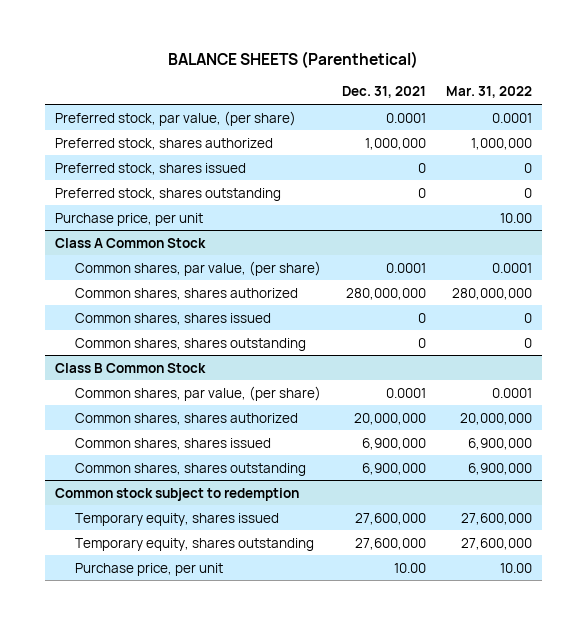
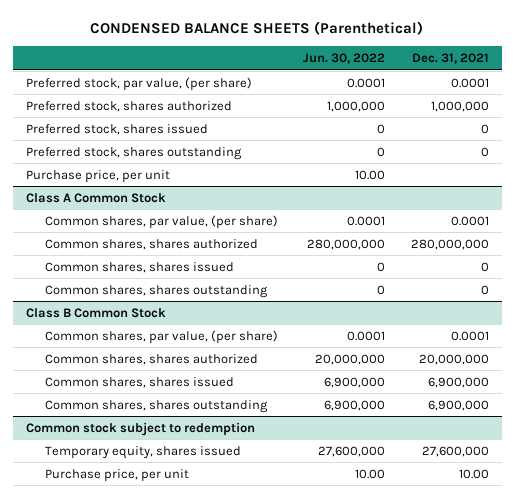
- BALANCE SHEETS (Parenthetical)
+ CONDENSED BALANCE SHEETS (Parenthetical)
- | Dec. 31, 2021 | Mar. 31, 2022
+ | Jun. 30, 2022 | Dec. 31, 2021
@ Common stock subject to redemption
- Temporary equity, shares outstanding | 27,600,000 | 27,600,000

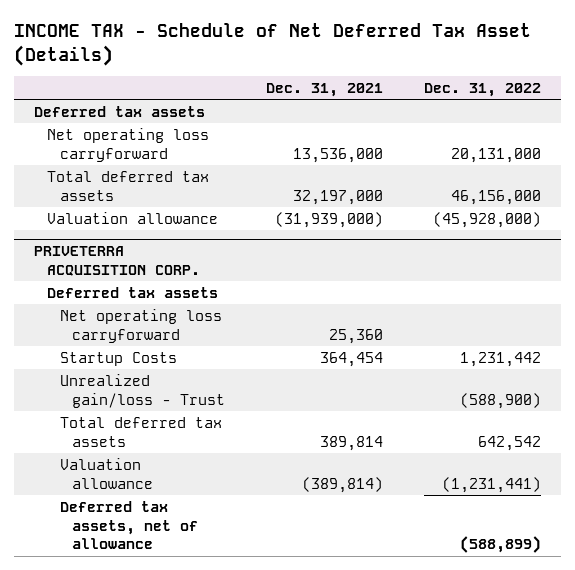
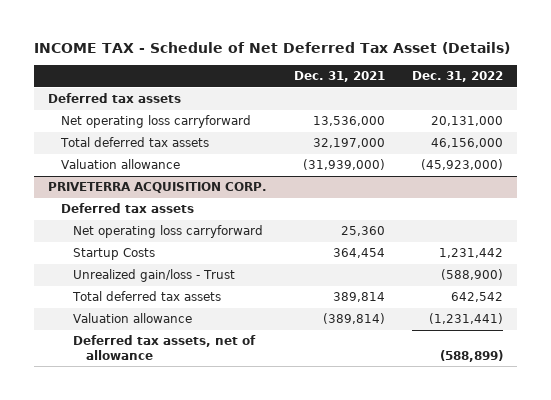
- Valuation allowance | (31,939,000) | (45,928,000)
+ Valuation allowance | (31,939,000) | (45,923,000)

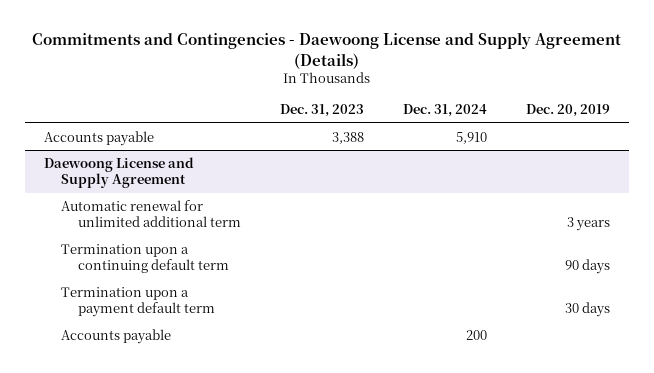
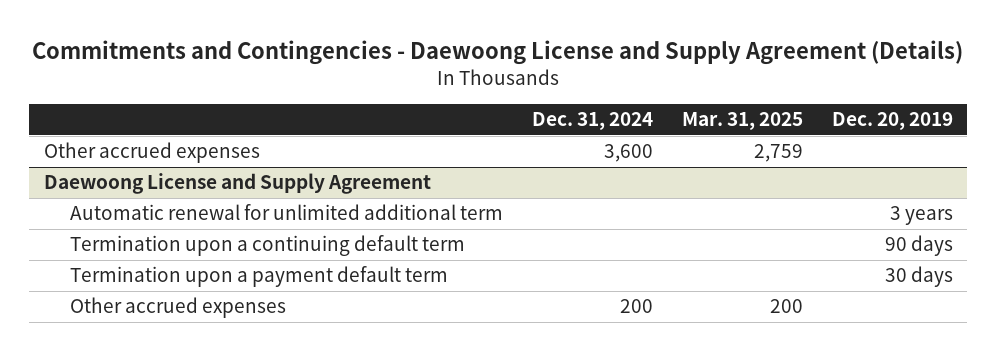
- | Dec. 31, 2023 | Dec. 31, 2024 | Dec. 20, 2019
+ | Dec. 31, 2024 | Mar. 31, 2025 | Dec. 20, 2019
- Accounts payable | 3,388 | 5,910 |
+ Other accrued expenses | 3,600 | 2,759 |
@ Daewoong License and Supply Agreement
- Accounts payable | | 200 |
+ Other accrued expenses | 200 | 200 |

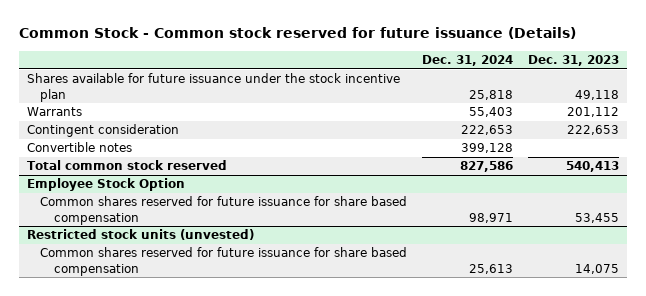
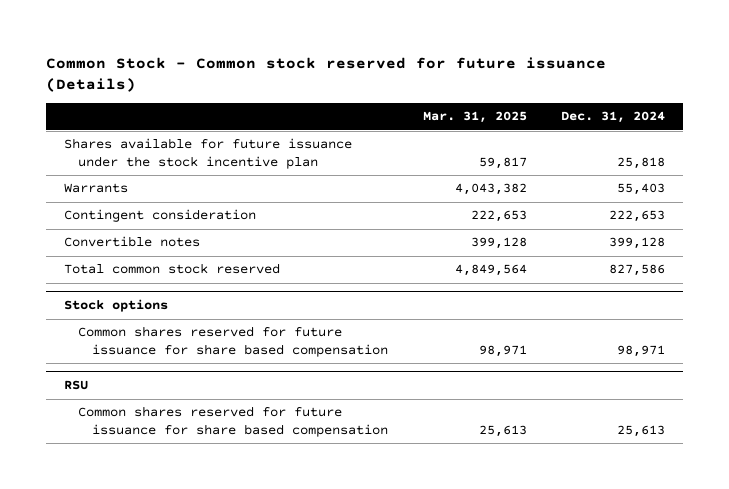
- | Dec. 31, 2024 | Dec. 31, 2023
+ | Mar. 31, 2025 | Dec. 31, 2024
- Employee Stock Option
+ Stock options
- Restricted stock units (unvested)
+ RSU

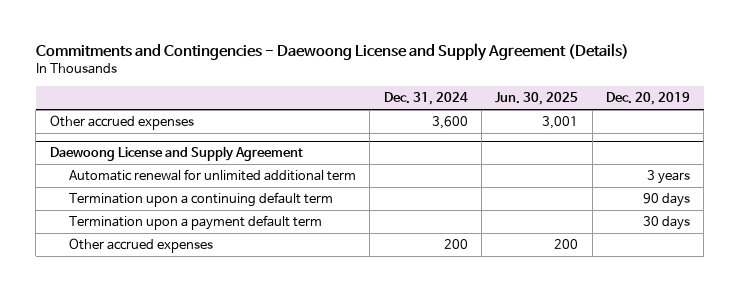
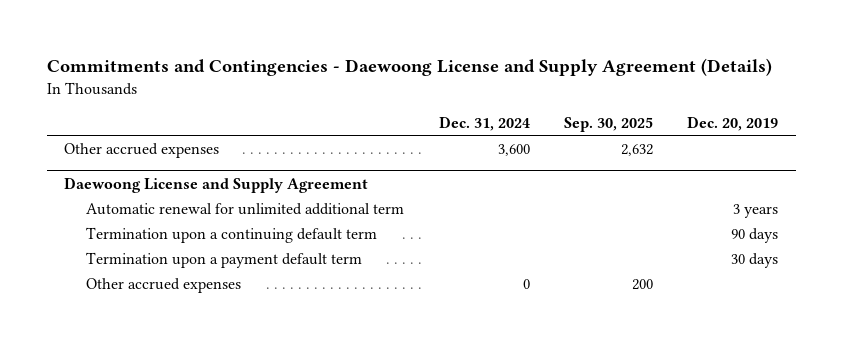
- | Dec. 31, 2024 | Jun. 30, 2025 | Dec. 20, 2019
+ | Dec. 31, 2024 | Sep. 30, 2025 | Dec. 20, 2019
@ Daewoong License and Supply Agreement
- Other accrued expenses | 200 | 200 |
+ Other accrued expenses | 0 | 200 |

